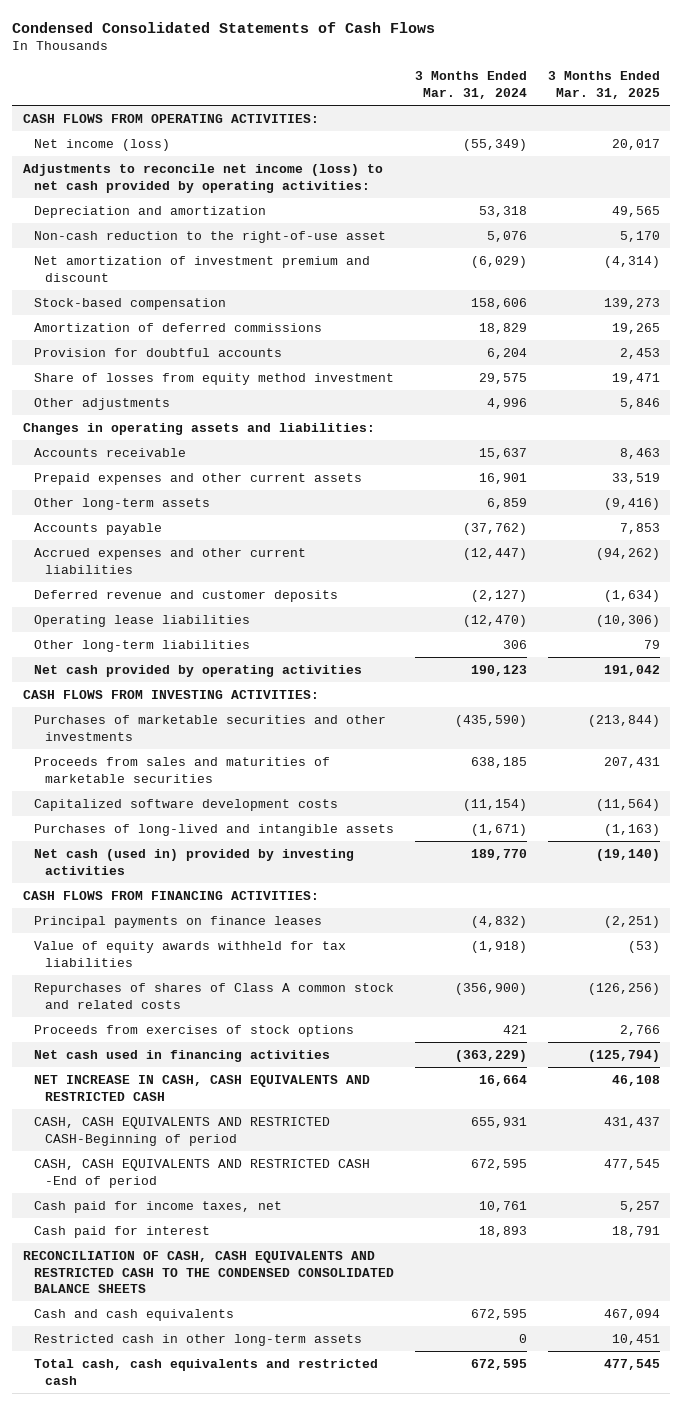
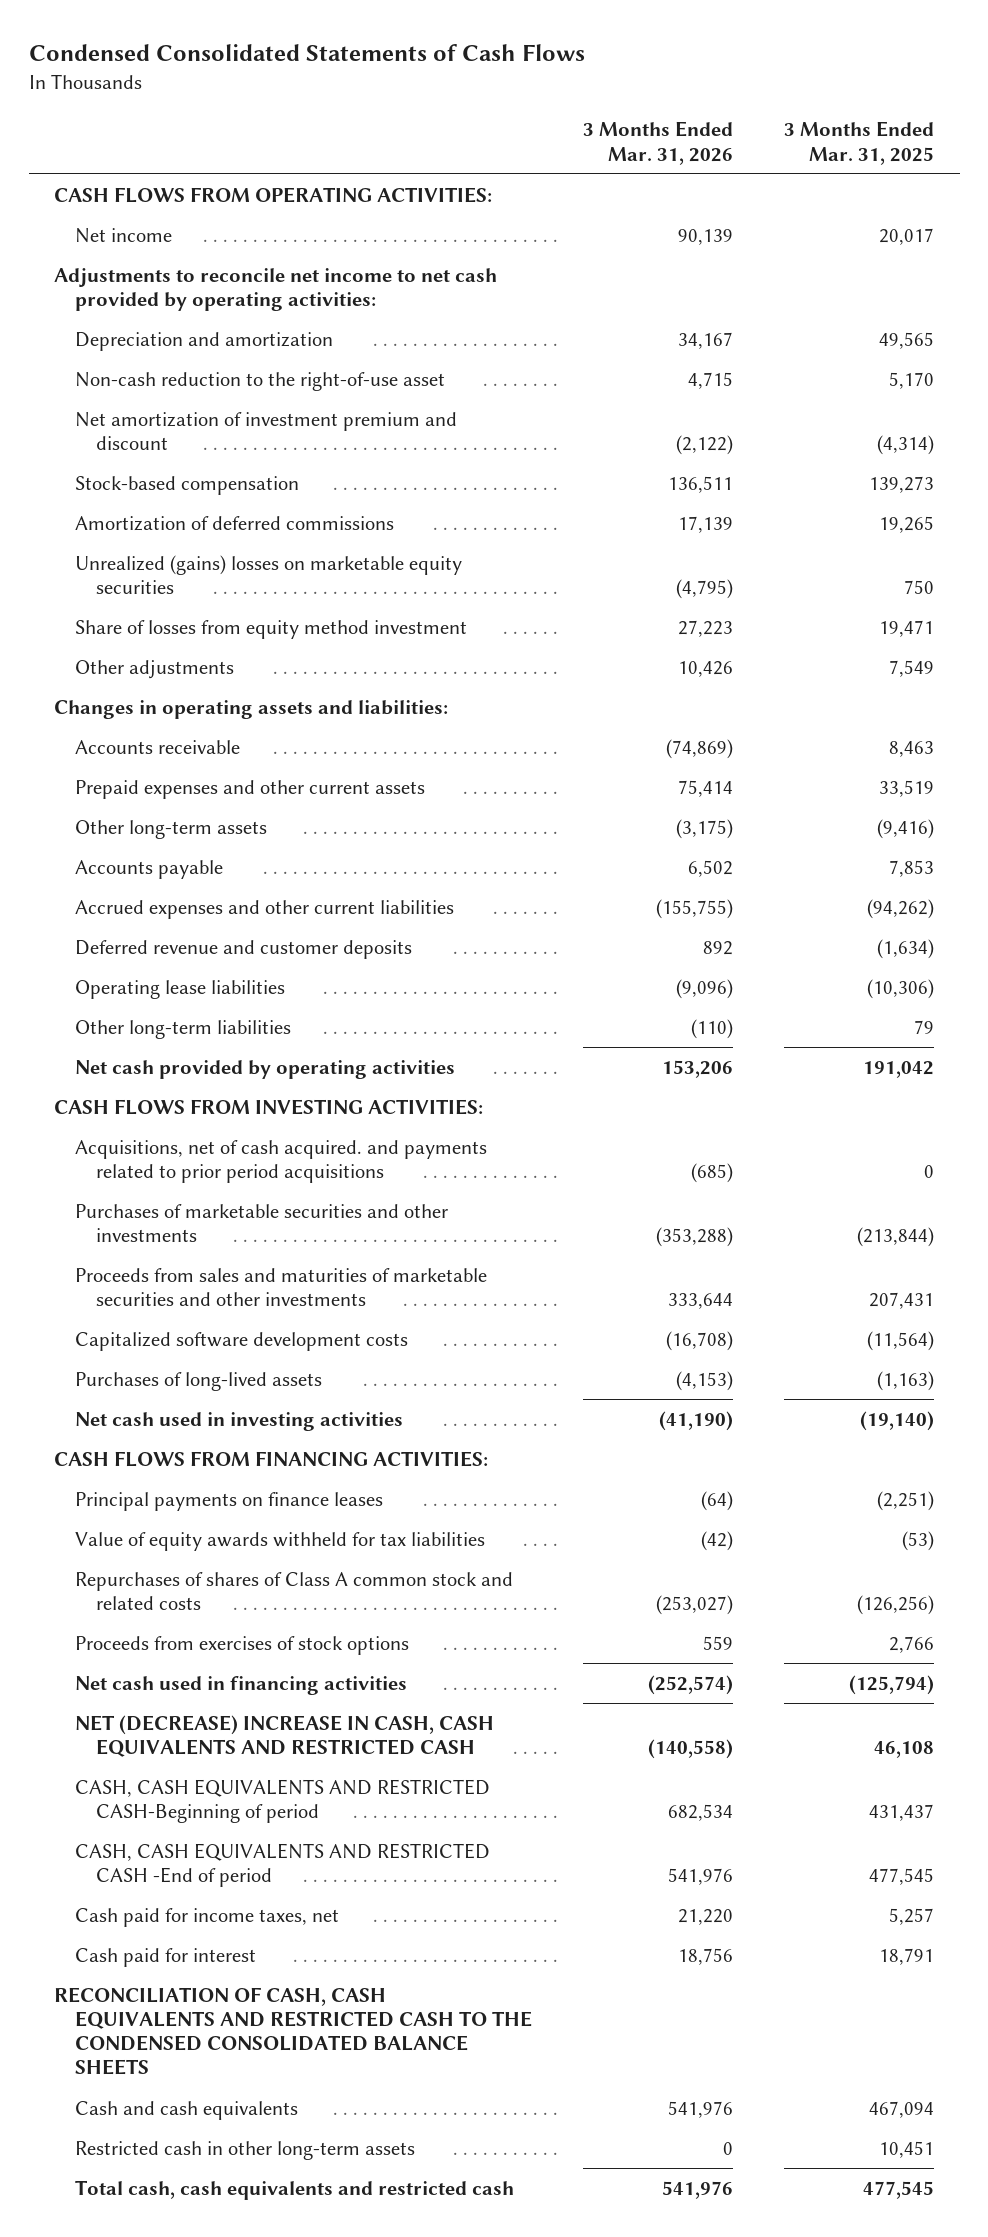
- | 3 Months Ended Mar. 31, 2024 | 3 Months Ended Mar. 31, 2025
+ | 3 Months Ended Mar. 31, 2026 | 3 Months Ended Mar. 31, 2025
- Net income (loss) | (55,349) | 20,017
- Adjustments to reconcile net income (loss) to net cash provided by operating activities:
+ Net income | 90,139 | 20,017
+ Adjustments to reconcile net income to net cash provided by operating activities:
- Provision for doubtful accounts | 6,204 | 2,453
+ Unrealized (gains) losses on marketable equity securities | (4,795) | 750
- Other adjustments | 4,996 | 5,846
+ Other adjustments | 10,426 | 7,549
+ Acquisitions, net of cash acquired. and payments related to prior period acquisitions | (685) | 0
- Proceeds from sales and maturities of marketable securities | 638,185 | 207,431
+ Proceeds from sales and maturities of marketable securities and other investments | 333,644 | 207,431
- Purchases of long-lived and intangible assets | (1,671) | (1,163)
- Net cash (used in) provided by investing activities | 189,770 | (19,140)
+ Purchases of long-lived assets | (4,153) | (1,163)
+ Net cash used in investing activities | (41,190) | (19,140)
- NET INCREASE IN CASH, CASH EQUIVALENTS AND RESTRICTED CASH | 16,664 | 46,108
+ NET (DECREASE) INCREASE IN CASH, CASH EQUIVALENTS AND RESTRICTED CASH | (140,558) | 46,108

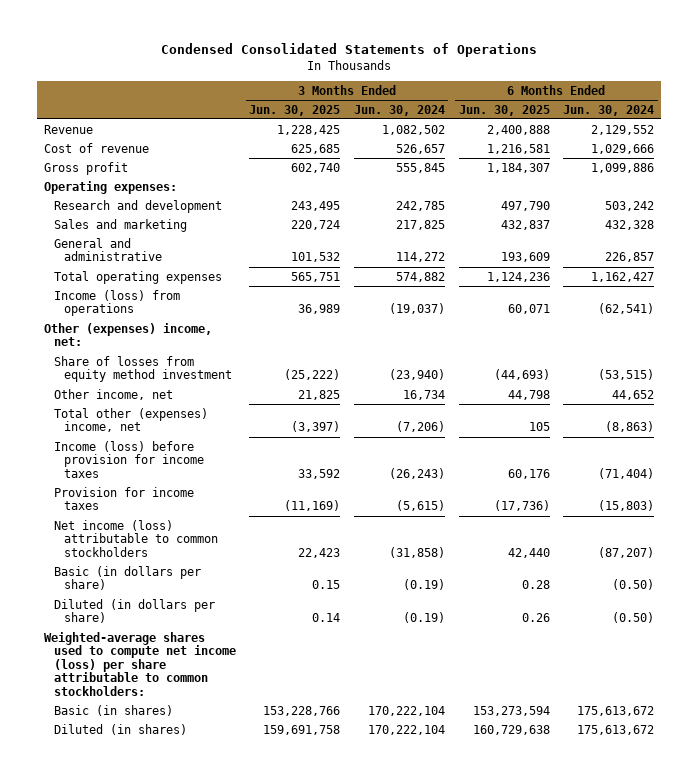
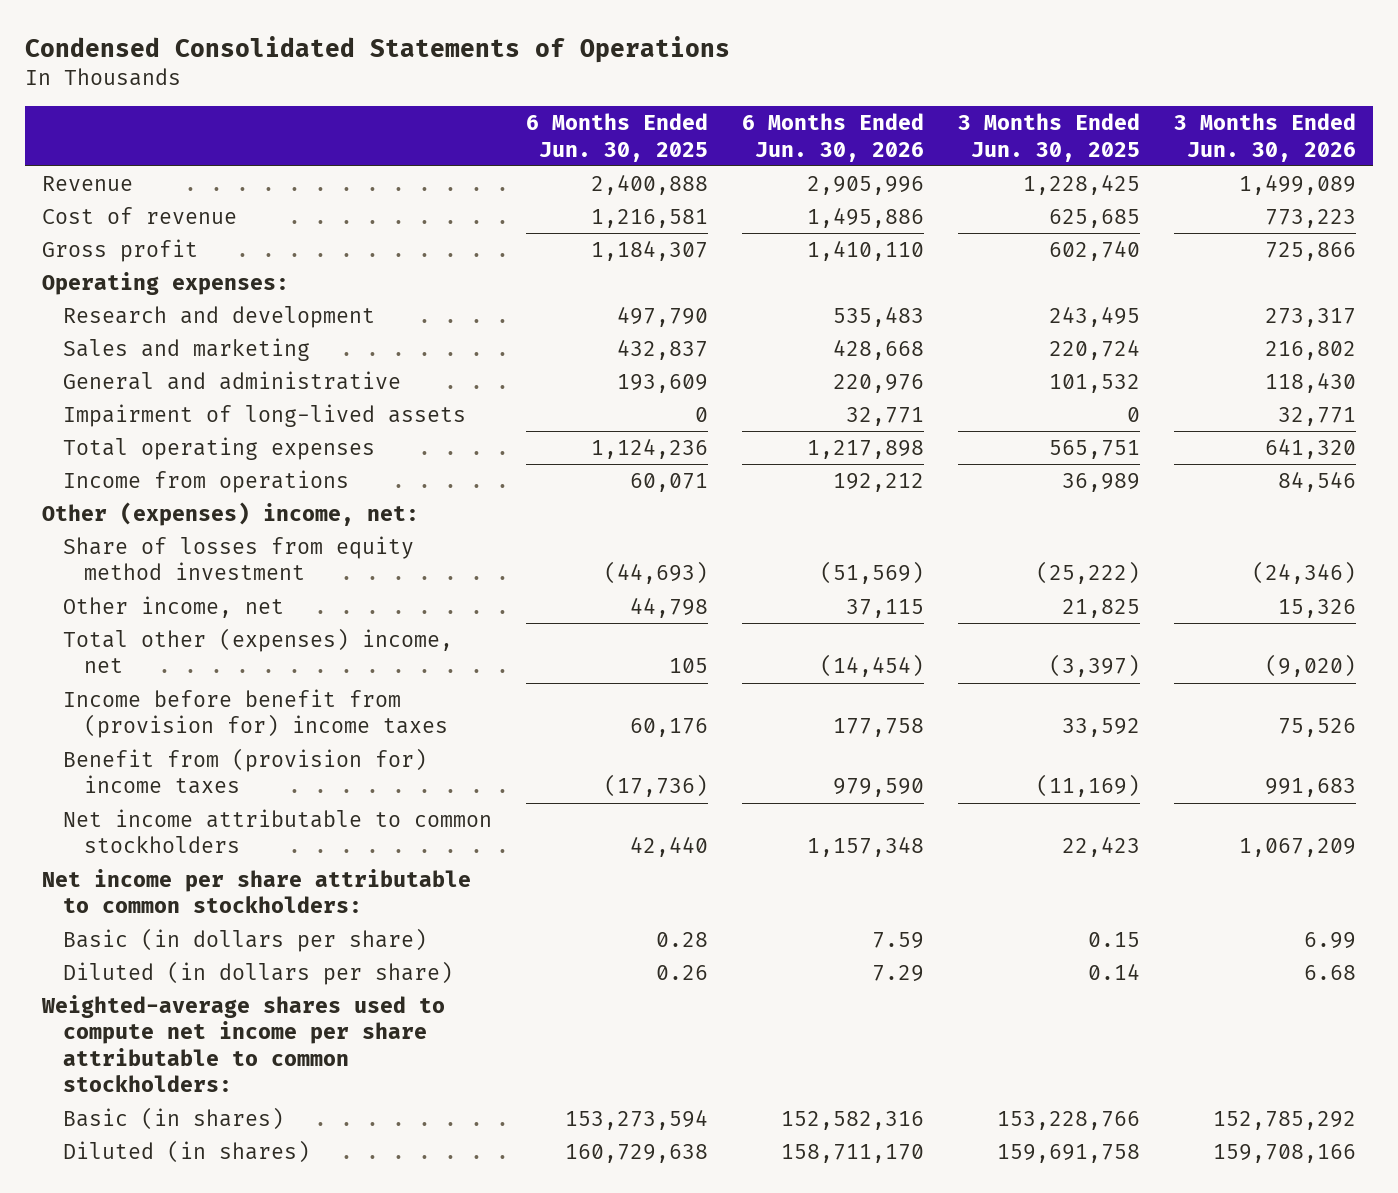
- | 3 Months Ended Jun. 30, 2025 | 3 Months Ended Jun. 30, 2024 | 6 Months Ended Jun. 30, 2025 | 6 Months Ended Jun. 30, 2024
+ | 6 Months Ended Jun. 30, 2025 | 6 Months Ended Jun. 30, 2026 | 3 Months Ended Jun. 30, 2025 | 3 Months Ended Jun. 30, 2026
+ Impairment of long-lived assets | 0 | 32,771 | 0 | 32,771
- Income (loss) from operations | 36,989 | (19,037) | 60,071 | (62,541)
+ Income from operations | 60,071 | 192,212 | 36,989 | 84,546
- Income (loss) before provision for income taxes | 33,592 | (26,243) | 60,176 | (71,404)
- Provision for income taxes | (11,169) | (5,615) | (17,736) | (15,803)
- Net income (loss) attributable to common stockholders | 22,423 | (31,858) | 42,440 | (87,207)
+ Income before benefit from (provision for) income taxes | 60,176 | 177,758 | 33,592 | 75,526
+ Benefit from (provision for) income taxes | (17,736) | 979,590 | (11,169) | 991,683
+ Net income attributable to common stockholders | 42,440 | 1,157,348 | 22,423 | 1,067,209
+ Net income per share attributable to common stockholders:
- Weighted-average shares used to compute net income (loss) per share attributable to common stockholders:
+ Weighted-average shares used to compute net income per share attributable to common stockholders:

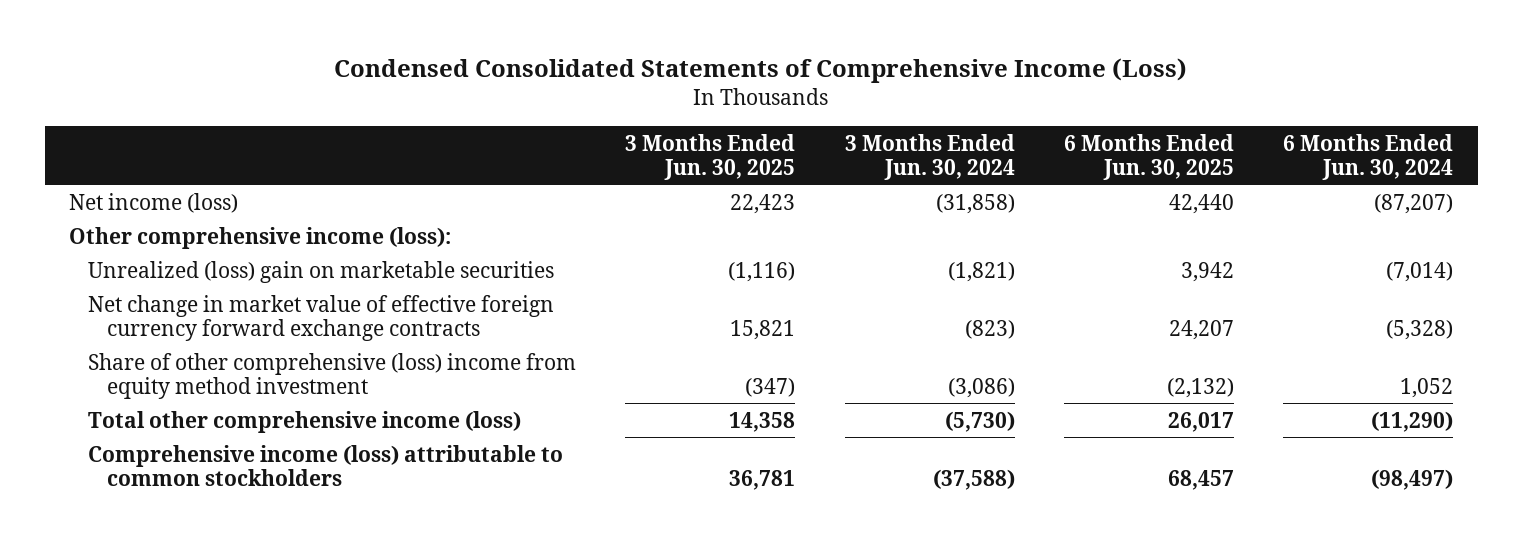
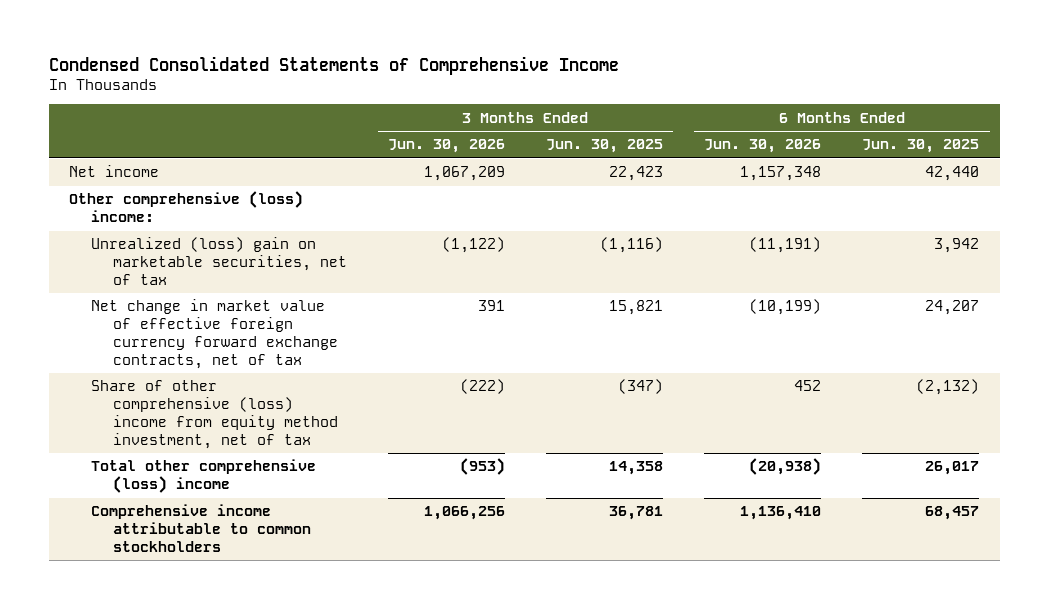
- Condensed Consolidated Statements of Comprehensive Income (Loss)
+ Condensed Consolidated Statements of Comprehensive Income
- | 3 Months Ended Jun. 30, 2025 | 3 Months Ended Jun. 30, 2024 | 6 Months Ended Jun. 30, 2025 | 6 Months Ended Jun. 30, 2024
+ | 3 Months Ended Jun. 30, 2026 | 3 Months Ended Jun. 30, 2025 | 6 Months Ended Jun. 30, 2026 | 6 Months Ended Jun. 30, 2025
- Net income (loss) | 22,423 | (31,858) | 42,440 | (87,207)
- Other comprehensive income (loss):
- Unrealized (loss) gain on marketable securities | (1,116) | (1,821) | 3,942 | (7,014)
- Net change in market value of effective foreign currency forward exchange contracts | 15,821 | (823) | 24,207 | (5,328)
- Share of other comprehensive (loss) income from equity method investment | (347) | (3,086) | (2,132) | 1,052
- Total other comprehensive income (loss) | 14,358 | (5,730) | 26,017 | (11,290)
- Comprehensive income (loss) attributable to common stockholders | 36,781 | (37,588) | 68,457 | (98,497)
+ Net income | 1,067,209 | 22,423 | 1,157,348 | 42,440
+ Other comprehensive (loss) income:
+ Unrealized (loss) gain on marketable securities, net of tax | (1,122) | (1,116) | (11,191) | 3,942
+ Net change in market value of effective foreign currency forward exchange contracts, net of tax | 391 | 15,821 | (10,199) | 24,207
+ Share of other comprehensive (loss) income from equity method investment, net of tax | (222) | (347) | 452 | (2,132)
+ Total other comprehensive (loss) income | (953) | 14,358 | (20,938) | 26,017
+ Comprehensive income attributable to common stockholders | 1,066,256 | 36,781 | 1,136,410 | 68,457

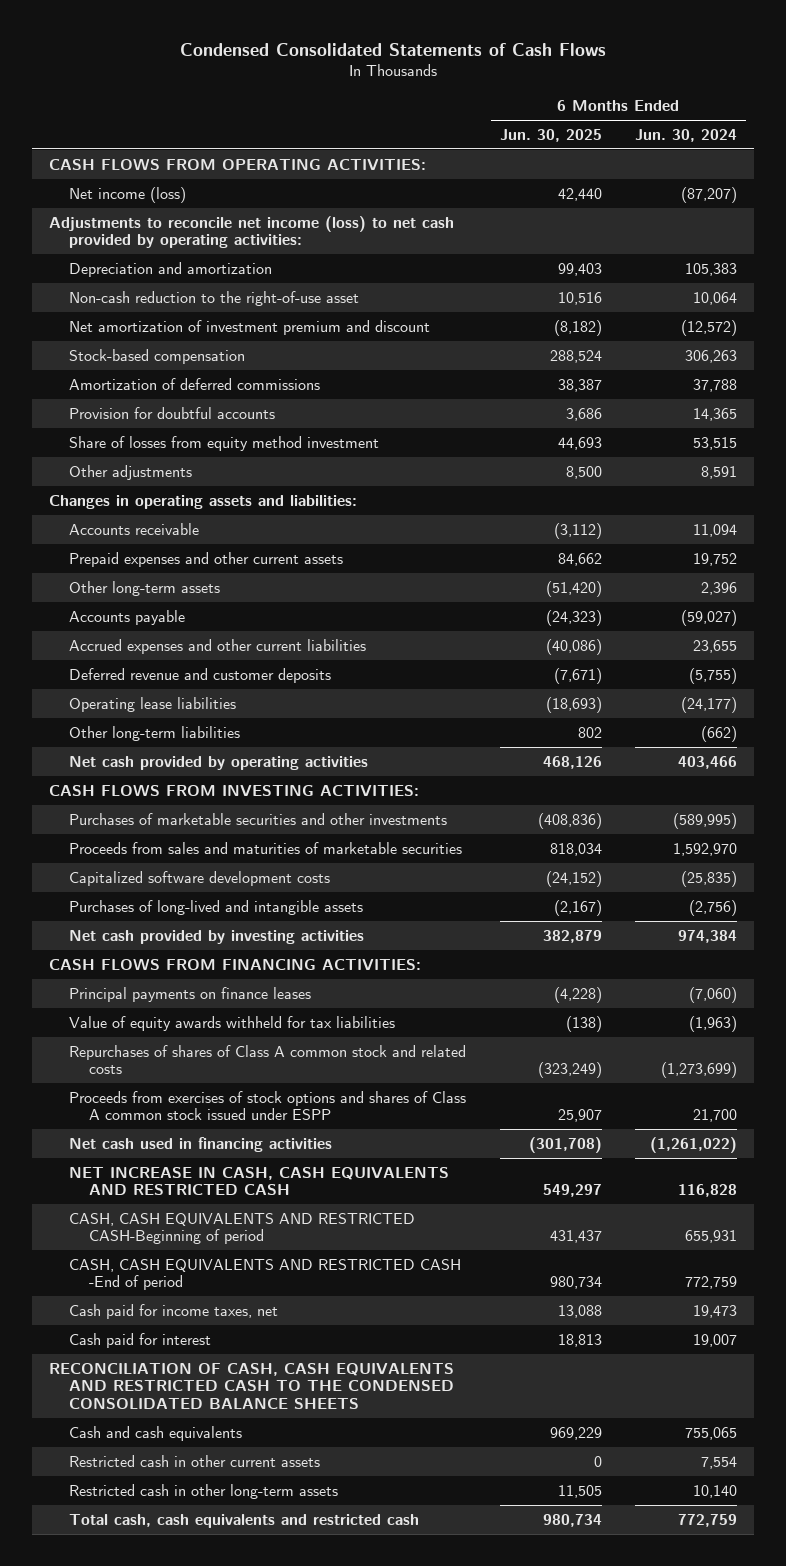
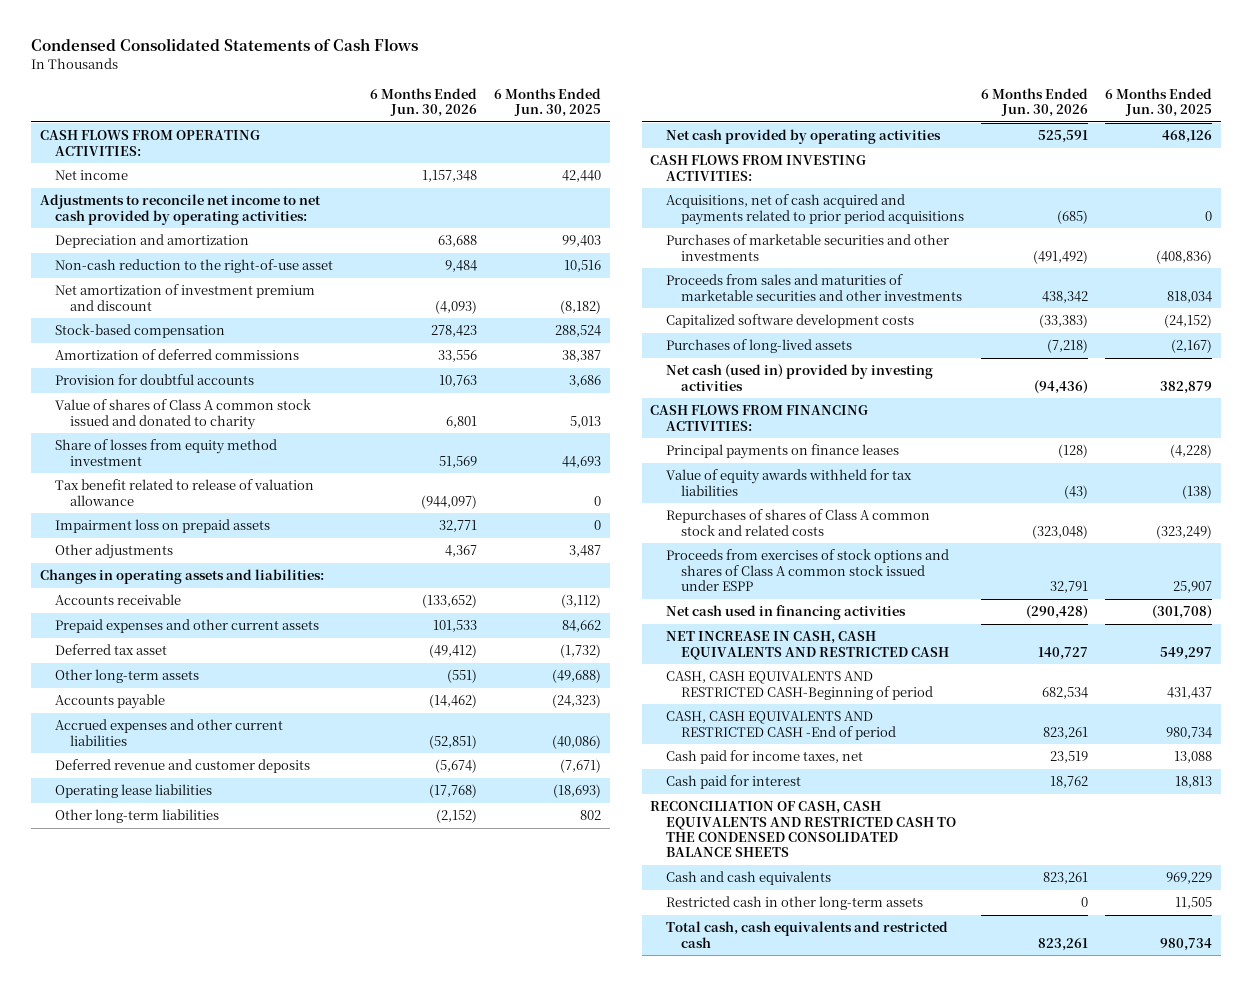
- | 6 Months Ended Jun. 30, 2025 | 6 Months Ended Jun. 30, 2024
+ | 6 Months Ended Jun. 30, 2026 | 6 Months Ended Jun. 30, 2025
- Net income (loss) | 42,440 | (87,207)
- Adjustments to reconcile net income (loss) to net cash provided by operating activities:
+ Net income | 1,157,348 | 42,440
+ Adjustments to reconcile net income to net cash provided by operating activities:
+ Value of shares of Class A common stock issued and donated to charity | 6,801 | 5,013
- Other adjustments | 8,500 | 8,591
+ Tax benefit related to release of valuation allowance | (944,097) | 0
+ Impairment loss on prepaid assets | 32,771 | 0
+ Other adjustments | 4,367 | 3,487
- Other long-term assets | (51,420) | 2,396
+ Deferred tax asset | (49,412) | (1,732)
+ Other long-term assets | (551) | (49,688)
+ Acquisitions, net of cash acquired and payments related to prior period acquisitions | (685) | 0
- Proceeds from sales and maturities of marketable securities | 818,034 | 1,592,970
+ Proceeds from sales and maturities of marketable securities and other investments | 438,342 | 818,034
- Purchases of long-lived and intangible assets | (2,167) | (2,756)
- Net cash provided by investing activities | 382,879 | 974,384
+ Purchases of long-lived assets | (7,218) | (2,167)
+ Net cash (used in) provided by investing activities | (94,436) | 382,879
- Restricted cash in other current assets | 0 | 7,554

